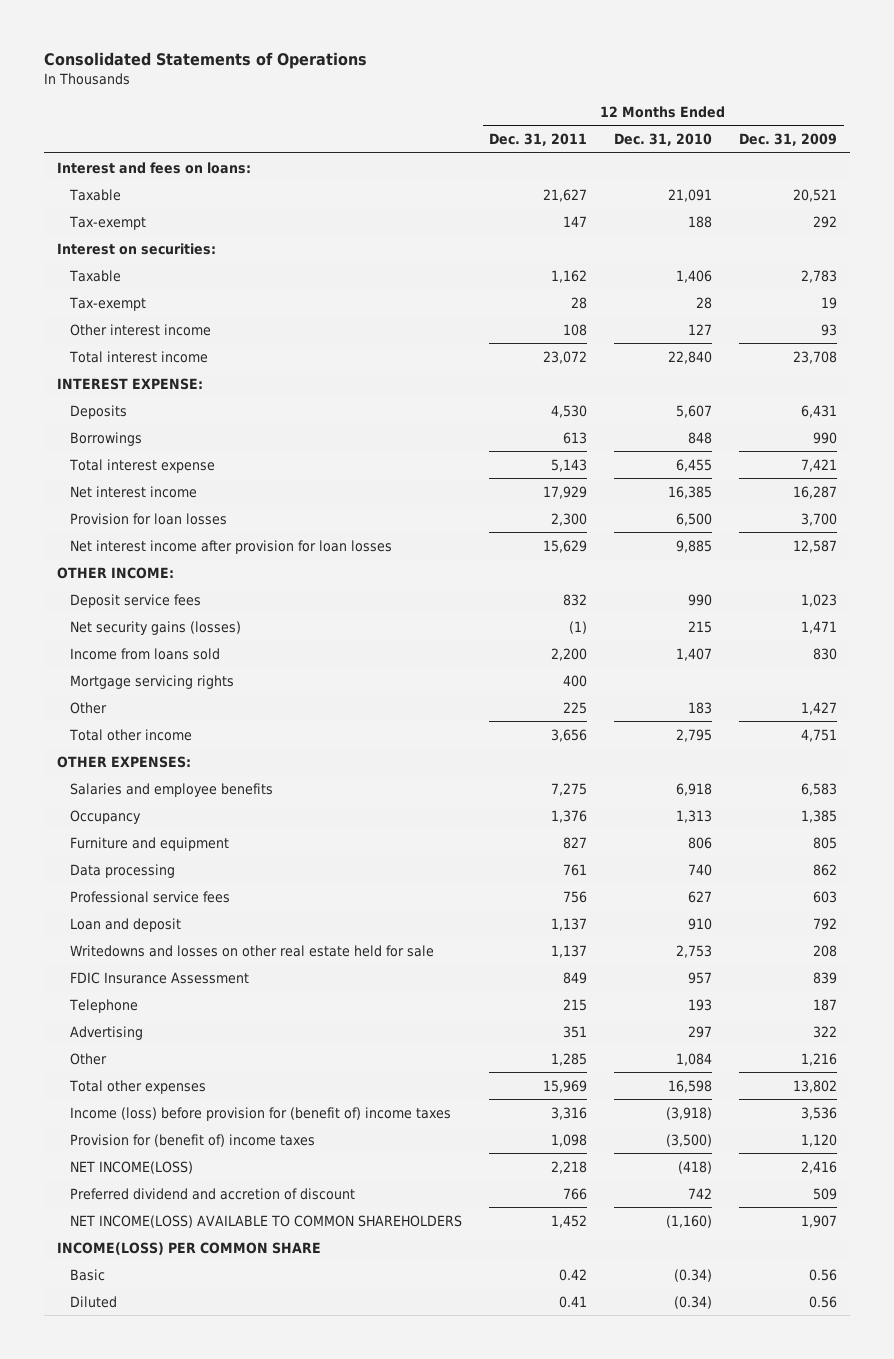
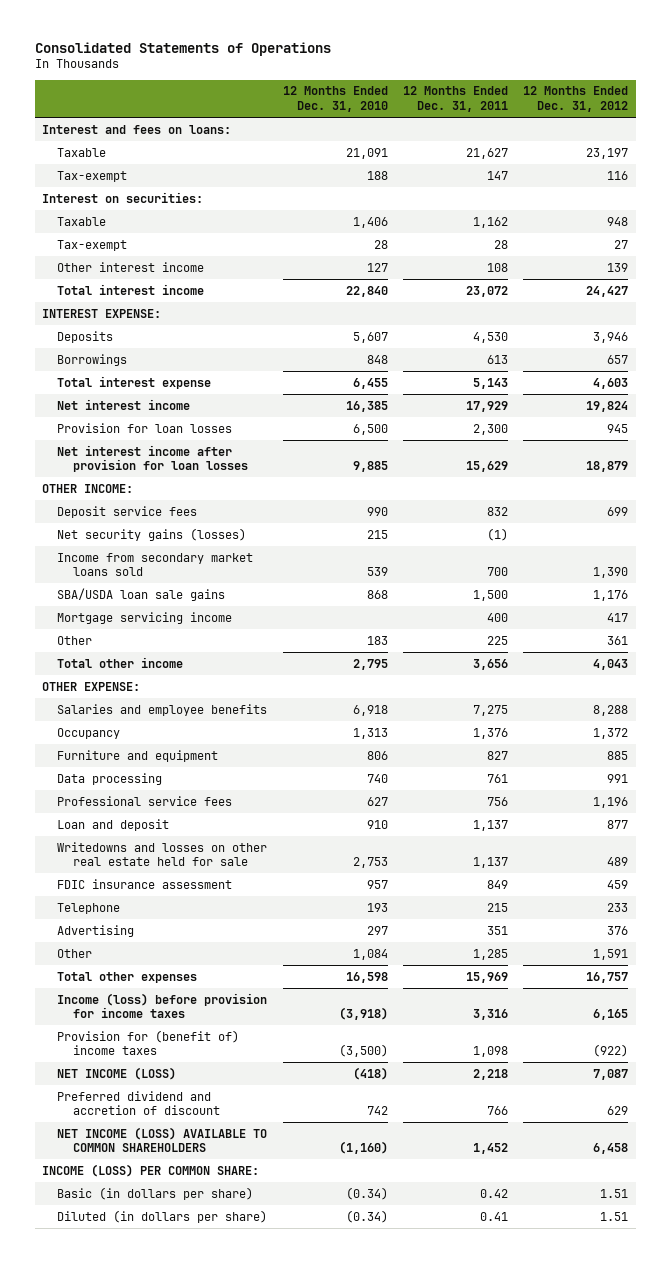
- | 12 Months Ended Dec. 31, 2011 | 12 Months Ended Dec. 31, 2010 | 12 Months Ended Dec. 31, 2009
+ | 12 Months Ended Dec. 31, 2010 | 12 Months Ended Dec. 31, 2011 | 12 Months Ended Dec. 31, 2012
- Income from loans sold | 2,200 | 1,407 | 830
- Mortgage servicing rights | 400 | |
+ Income from secondary market loans sold | 539 | 700 | 1,390
+ SBA/USDA loan sale gains | 868 | 1,500 | 1,176
+ Mortgage servicing income | | 400 | 417
- OTHER EXPENSES:
+ OTHER EXPENSE:
- FDIC Insurance Assessment | 849 | 957 | 839
+ FDIC insurance assessment | 957 | 849 | 459
- Income (loss) before provision for (benefit of) income taxes | 3,316 | (3,918) | 3,536
+ Income (loss) before provision for income taxes | (3,918) | 3,316 | 6,165
- NET INCOME(LOSS) | 2,218 | (418) | 2,416
+ NET INCOME (LOSS) | (418) | 2,218 | 7,087
- NET INCOME(LOSS) AVAILABLE TO COMMON SHAREHOLDERS | 1,452 | (1,160) | 1,907
- INCOME(LOSS) PER COMMON SHARE
- Basic | 0.42 | (0.34) | 0.56
- Diluted | 0.41 | (0.34) | 0.56
+ NET INCOME (LOSS) AVAILABLE TO COMMON SHAREHOLDERS | (1,160) | 1,452 | 6,458
+ INCOME (LOSS) PER COMMON SHARE:
+ Basic (in dollars per share) | (0.34) | 0.42 | 1.51
+ Diluted (in dollars per share) | (0.34) | 0.41 | 1.51

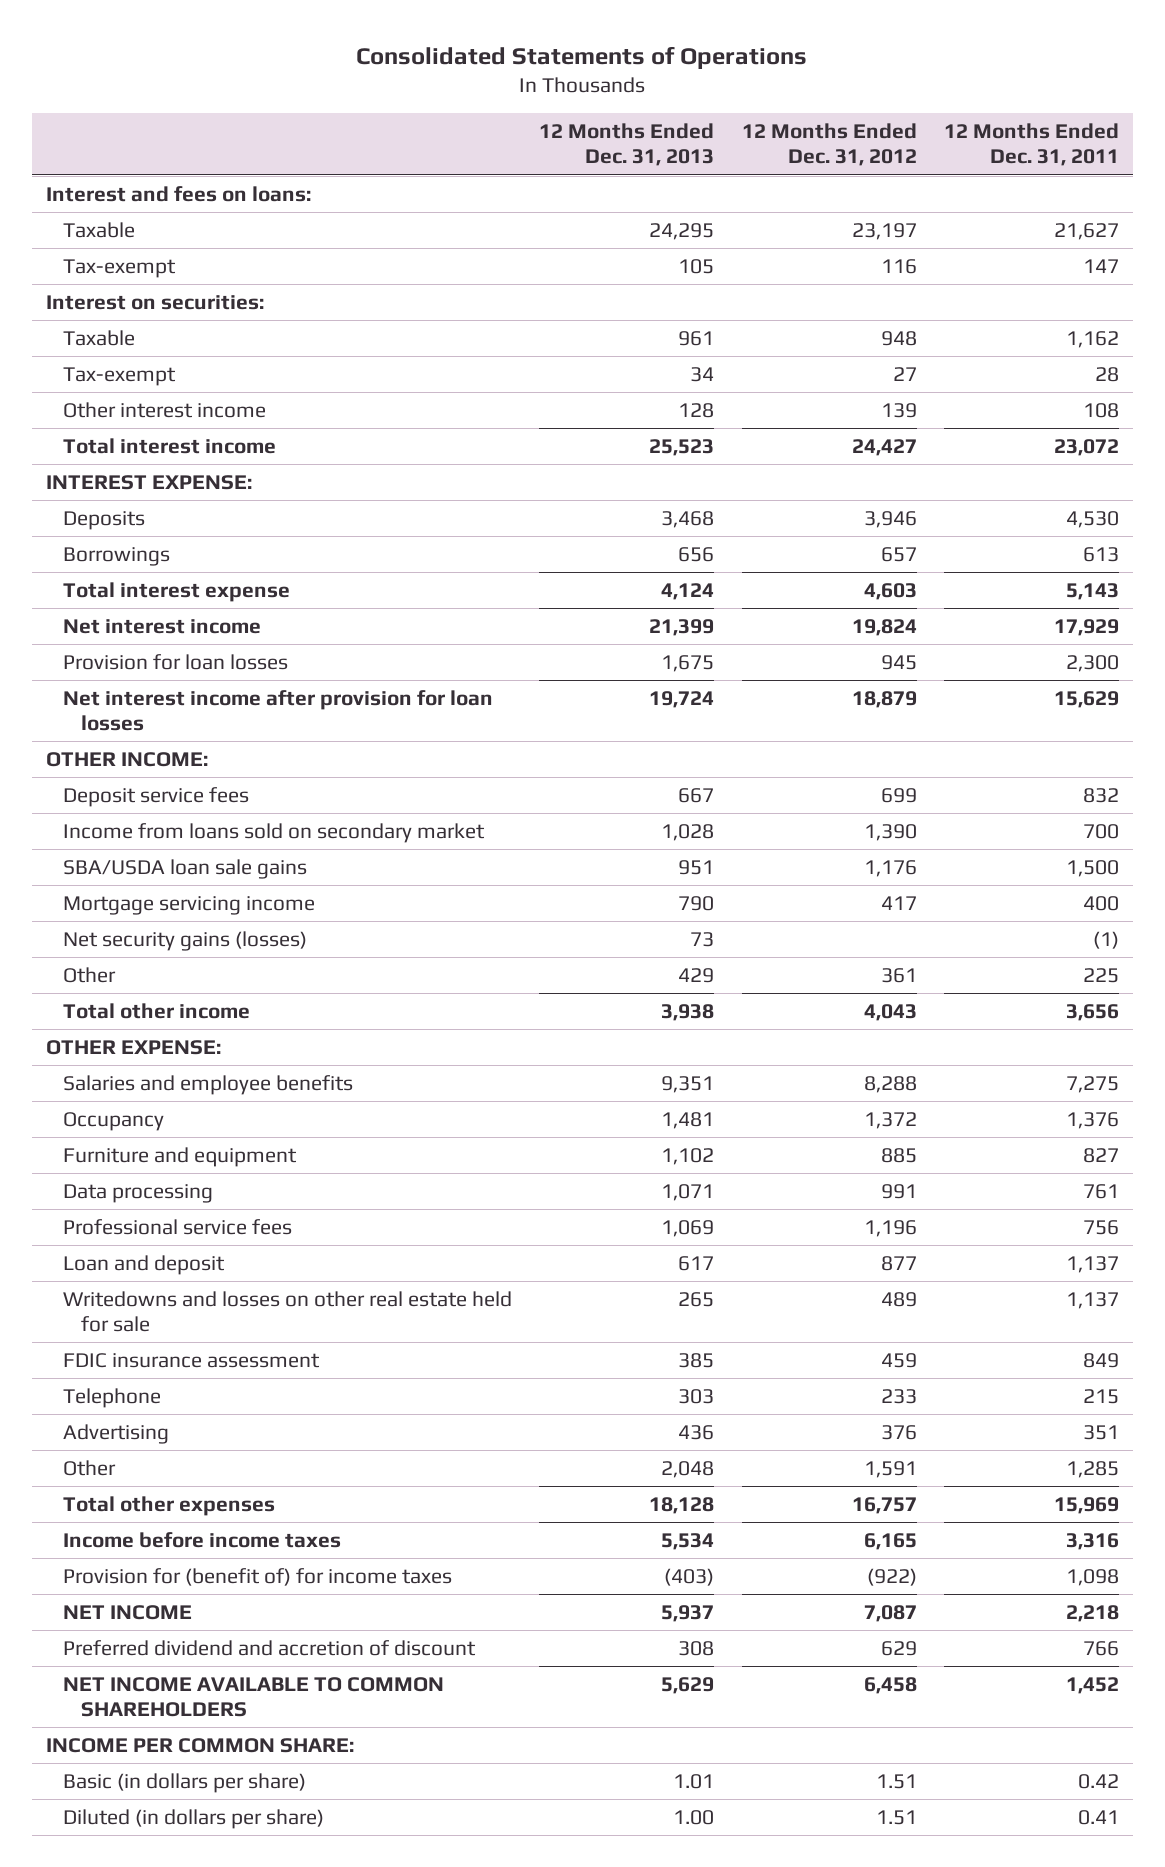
- | 12 Months Ended Dec. 31, 2010 | 12 Months Ended Dec. 31, 2011 | 12 Months Ended Dec. 31, 2012
+ | 12 Months Ended Dec. 31, 2013 | 12 Months Ended Dec. 31, 2012 | 12 Months Ended Dec. 31, 2011
- Income from secondary market loans sold | 539 | 700 | 1,390
+ Income from loans sold on secondary market | 1,028 | 1,390 | 700
moved down: Net security gains (losses) | 73 | | (1)
- Income (loss) before provision for income taxes | (3,918) | 3,316 | 6,165
- Provision for (benefit of) income taxes | (3,500) | 1,098 | (922)
- NET INCOME (LOSS) | (418) | 2,218 | 7,087
+ Income before income taxes | 5,534 | 6,165 | 3,316
+ Provision for (benefit of) for income taxes | (403) | (922) | 1,098
+ NET INCOME | 5,937 | 7,087 | 2,218
- NET INCOME (LOSS) AVAILABLE TO COMMON SHAREHOLDERS | (1,160) | 1,452 | 6,458
- INCOME (LOSS) PER COMMON SHARE:
+ NET INCOME AVAILABLE TO COMMON SHAREHOLDERS | 5,629 | 6,458 | 1,452
+ INCOME PER COMMON SHARE:

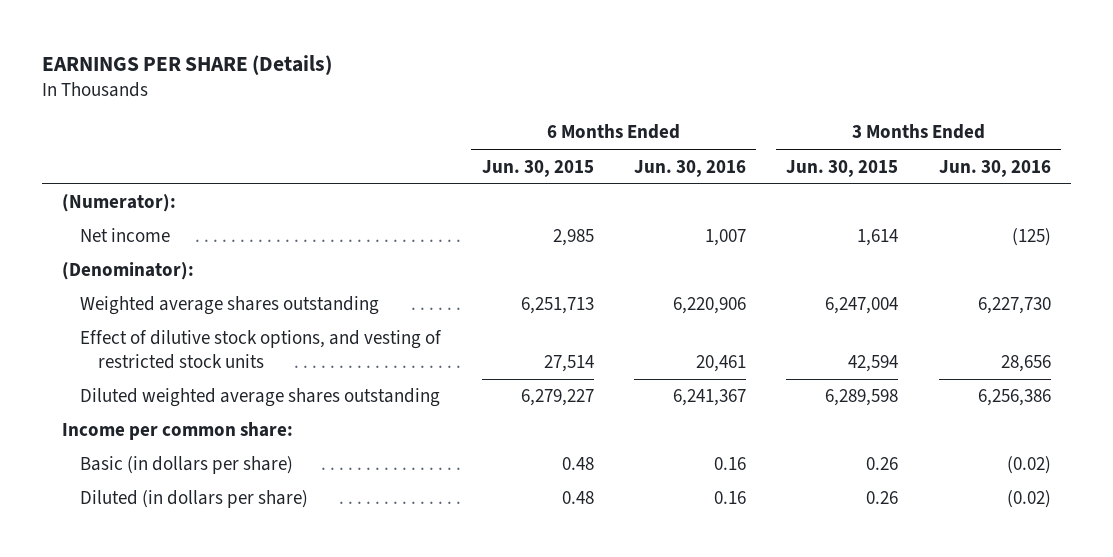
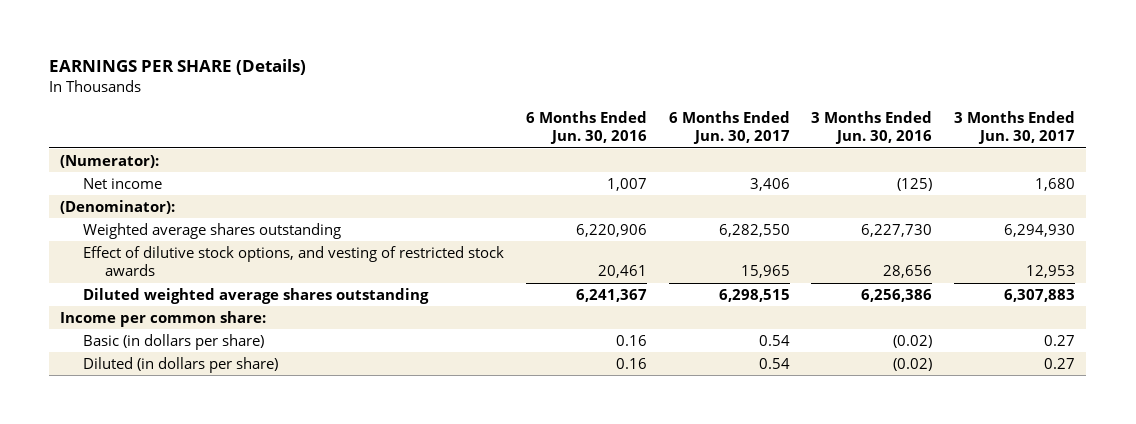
- | 6 Months Ended Jun. 30, 2015 | 6 Months Ended Jun. 30, 2016 | 3 Months Ended Jun. 30, 2015 | 3 Months Ended Jun. 30, 2016
+ | 6 Months Ended Jun. 30, 2016 | 6 Months Ended Jun. 30, 2017 | 3 Months Ended Jun. 30, 2016 | 3 Months Ended Jun. 30, 2017
- Effect of dilutive stock options, and vesting of restricted stock units | 27,514 | 20,461 | 42,594 | 28,656
+ Effect of dilutive stock options, and vesting of restricted stock awards | 20,461 | 15,965 | 28,656 | 12,953

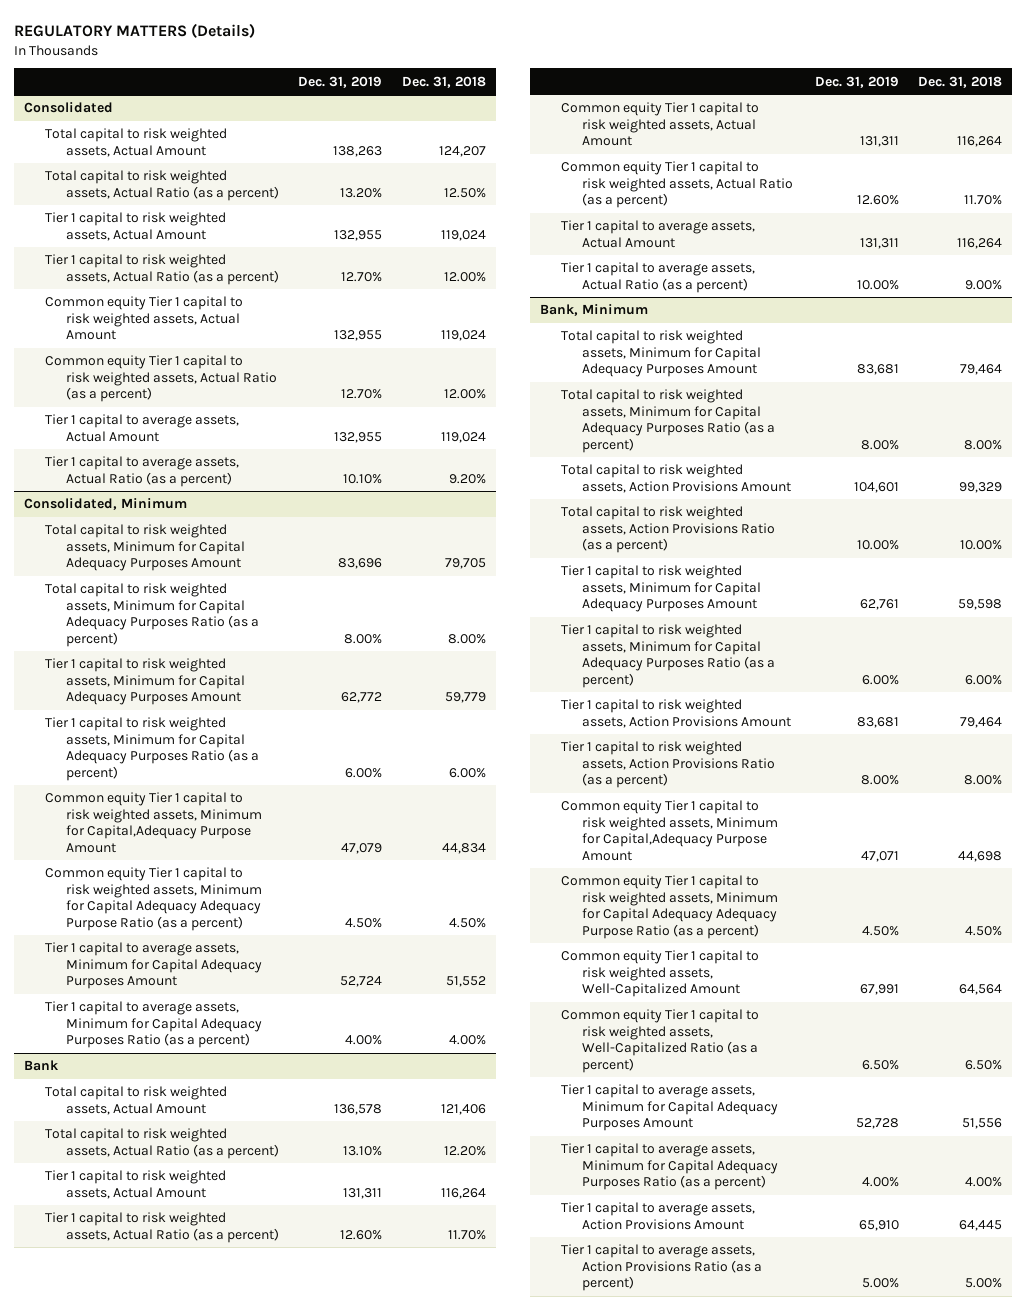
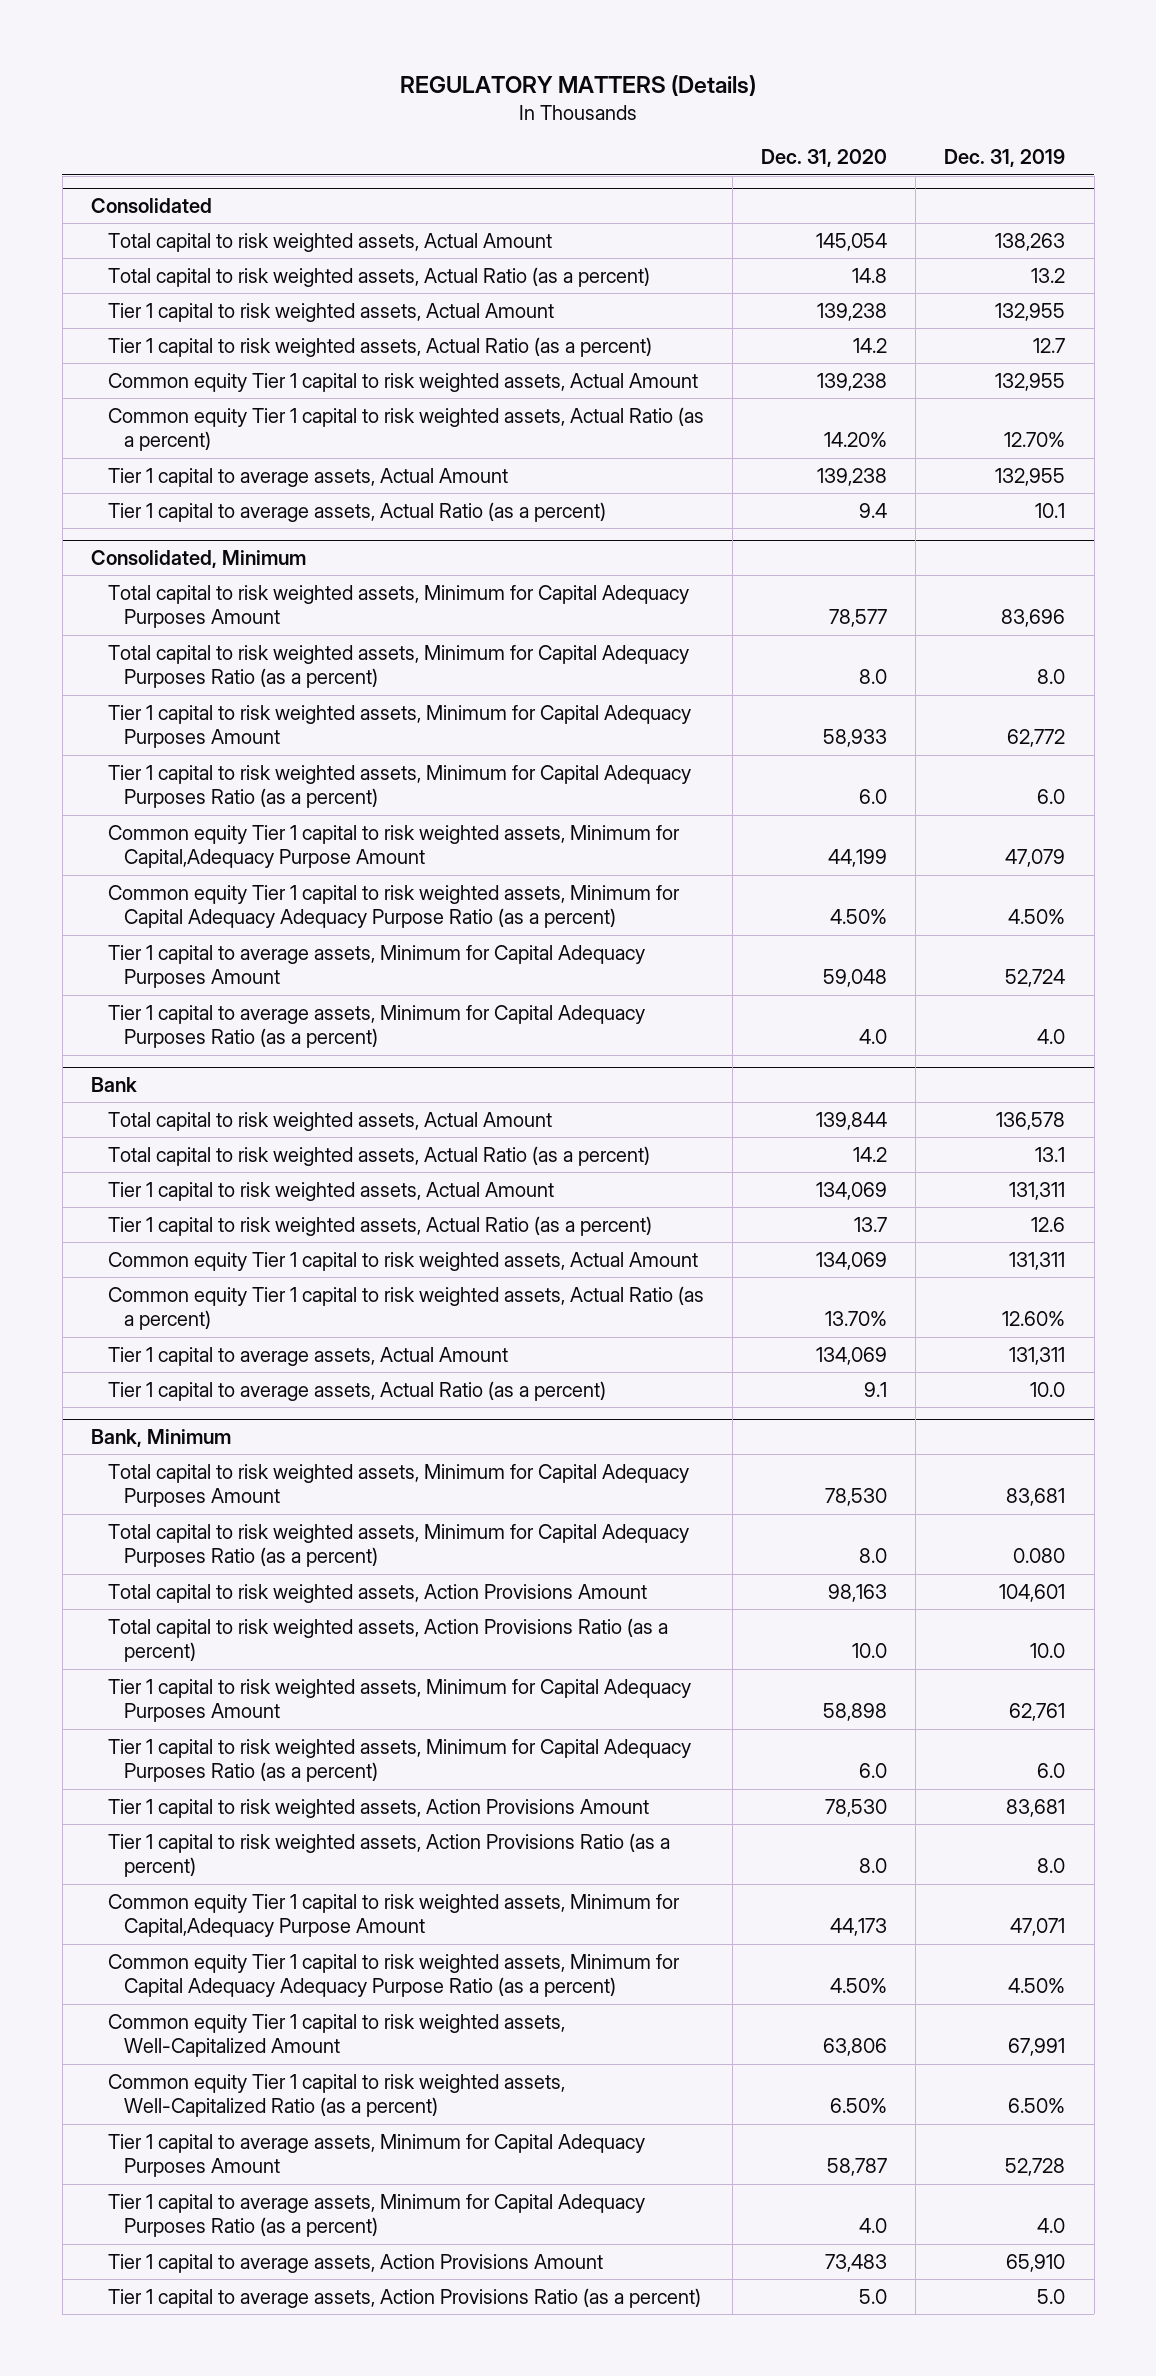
- | Dec. 31, 2019 | Dec. 31, 2018
+ | Dec. 31, 2020 | Dec. 31, 2019
@ Consolidated
- Total capital to risk weighted assets, Actual Ratio (as a percent) | 13.20% | 12.50%
+ Total capital to risk weighted assets, Actual Ratio (as a percent) | 14.8 | 13.2
- Tier 1 capital to risk weighted assets, Actual Ratio (as a percent) | 12.70% | 12.00%
+ Tier 1 capital to risk weighted assets, Actual Ratio (as a percent) | 14.2 | 12.7
- Tier 1 capital to average assets, Actual Ratio (as a percent) | 10.10% | 9.20%
+ Tier 1 capital to average assets, Actual Ratio (as a percent) | 9.4 | 10.1
@ Consolidated, Minimum
- Total capital to risk weighted assets, Minimum for Capital Adequacy Purposes Ratio (as a percent) | 8.00% | 8.00%
+ Total capital to risk weighted assets, Minimum for Capital Adequacy Purposes Ratio (as a percent) | 8.0 | 8.0
- Tier 1 capital to risk weighted assets, Minimum for Capital Adequacy Purposes Ratio (as a percent) | 6.00% | 6.00%
+ Tier 1 capital to risk weighted assets, Minimum for Capital Adequacy Purposes Ratio (as a percent) | 6.0 | 6.0
- Tier 1 capital to average assets, Minimum for Capital Adequacy Purposes Ratio (as a percent) | 4.00% | 4.00%
+ Tier 1 capital to average assets, Minimum for Capital Adequacy Purposes Ratio (as a percent) | 4.0 | 4.0
@ Bank
- Total capital to risk weighted assets, Actual Ratio (as a percent) | 13.10% | 12.20%
+ Total capital to risk weighted assets, Actual Ratio (as a percent) | 14.2 | 13.1
- Tier 1 capital to risk weighted assets, Actual Ratio (as a percent) | 12.60% | 11.70%
+ Tier 1 capital to risk weighted assets, Actual Ratio (as a percent) | 13.7 | 12.6
- Tier 1 capital to average assets, Actual Ratio (as a percent) | 10.00% | 9.00%
+ Tier 1 capital to average assets, Actual Ratio (as a percent) | 9.1 | 10.0
@ Bank, Minimum
- Total capital to risk weighted assets, Minimum for Capital Adequacy Purposes Ratio (as a percent) | 8.00% | 8.00%
+ Total capital to risk weighted assets, Minimum for Capital Adequacy Purposes Ratio (as a percent) | 8.0 | 0.080
- Total capital to risk weighted assets, Action Provisions Ratio (as a percent) | 10.00% | 10.00%
+ Total capital to risk weighted assets, Action Provisions Ratio (as a percent) | 10.0 | 10.0
- Tier 1 capital to risk weighted assets, Minimum for Capital Adequacy Purposes Ratio (as a percent) | 6.00% | 6.00%
+ Tier 1 capital to risk weighted assets, Minimum for Capital Adequacy Purposes Ratio (as a percent) | 6.0 | 6.0
- Tier 1 capital to risk weighted assets, Action Provisions Ratio (as a percent) | 8.00% | 8.00%
+ Tier 1 capital to risk weighted assets, Action Provisions Ratio (as a percent) | 8.0 | 8.0
- Tier 1 capital to average assets, Minimum for Capital Adequacy Purposes Ratio (as a percent) | 4.00% | 4.00%
+ Tier 1 capital to average assets, Minimum for Capital Adequacy Purposes Ratio (as a percent) | 4.0 | 4.0
- Tier 1 capital to average assets, Action Provisions Ratio (as a percent) | 5.00% | 5.00%
+ Tier 1 capital to average assets, Action Provisions Ratio (as a percent) | 5.0 | 5.0

